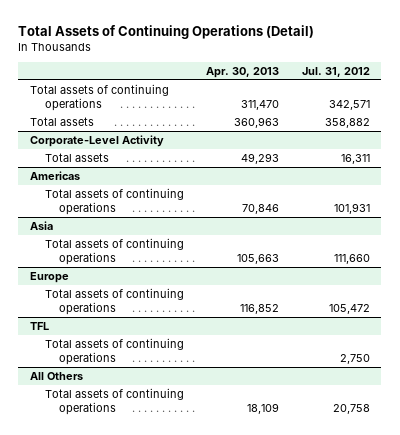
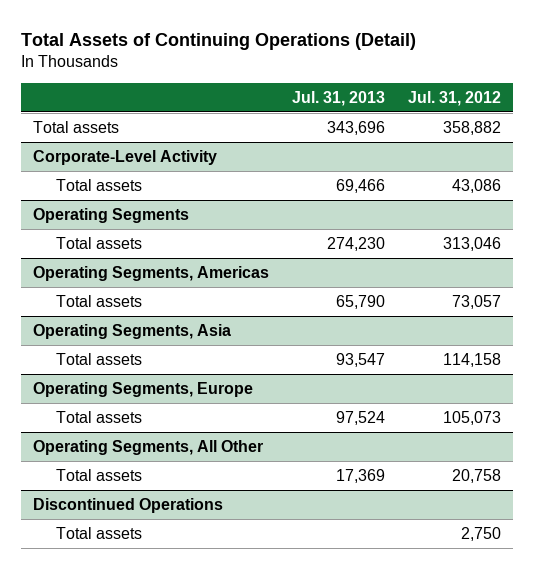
- | Apr. 30, 2013 | Jul. 31, 2012
+ | Jul. 31, 2013 | Jul. 31, 2012
- Total assets of continuing operations | 311,470 | 342,571
@ Corporate-Level Activity
- Total assets | 49,293 | 16,311
- Americas
- Total assets of continuing operations | 70,846 | 101,931
- Asia
- Total assets of continuing operations | 105,663 | 111,660
- Europe
- Total assets of continuing operations | 116,852 | 105,472
- TFL
- Total assets of continuing operations | | 2,750
- All Others
- Total assets of continuing operations | 18,109 | 20,758
@ Corporate-Level Activity
+ Total assets | 69,466 | 43,086
+ Operating Segments
+ Total assets | 274,230 | 313,046
+ Operating Segments, Americas
+ Total assets | 65,790 | 73,057
+ Operating Segments, Asia
+ Total assets | 93,547 | 114,158
+ Operating Segments, Europe
+ Total assets | 97,524 | 105,073
+ Operating Segments, All Other
+ Total assets | 17,369 | 20,758
+ Discontinued Operations
+ Total assets | | 2,750

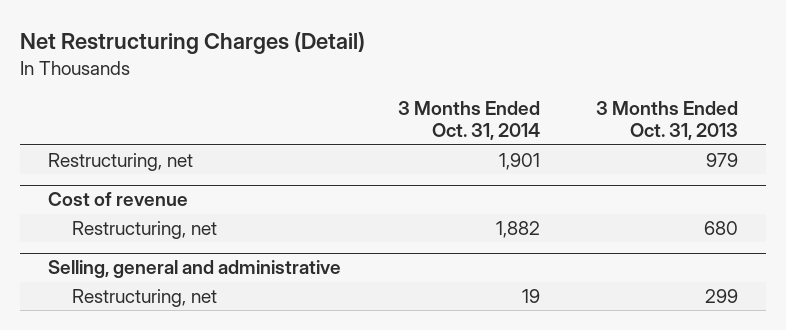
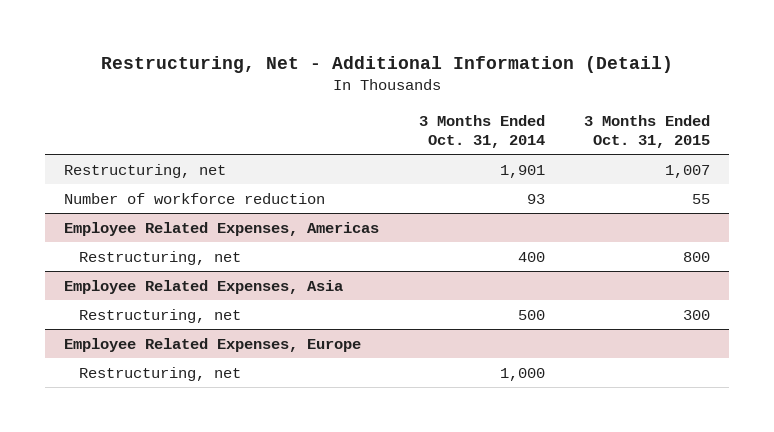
- Net Restructuring Charges (Detail)
+ Restructuring, Net - Additional Information (Detail)
- | 3 Months Ended Oct. 31, 2014 | 3 Months Ended Oct. 31, 2013
+ | 3 Months Ended Oct. 31, 2014 | 3 Months Ended Oct. 31, 2015
- Cost of revenue
- Restructuring, net | 1,882 | 680
- Selling, general and administrative
- Restructuring, net | 19 | 299
+ Number of workforce reduction | 93 | 55
+ Employee Related Expenses, Americas
+ Restructuring, net | 400 | 800
+ Employee Related Expenses, Asia
+ Restructuring, net | 500 | 300
+ Employee Related Expenses, Europe
+ Restructuring, net | 1,000 |

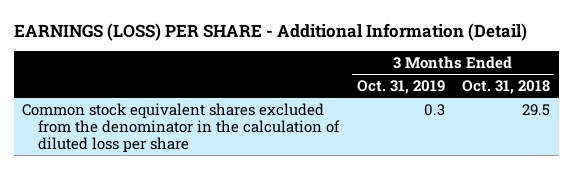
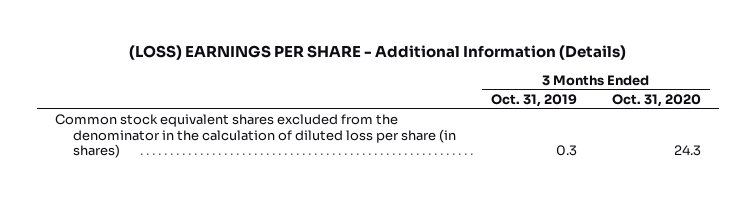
- EARNINGS (LOSS) PER SHARE - Additional Information (Detail)
+ (LOSS) EARNINGS PER SHARE - Additional Information (Details)
- | 3 Months Ended Oct. 31, 2019 | 3 Months Ended Oct. 31, 2018
+ | 3 Months Ended Oct. 31, 2019 | 3 Months Ended Oct. 31, 2020
- Common stock equivalent shares excluded from the denominator in the calculation of diluted loss per share | 0.3 | 29.5
+ Common stock equivalent shares excluded from the denominator in the calculation of diluted loss per share (in shares) | 0.3 | 24.3

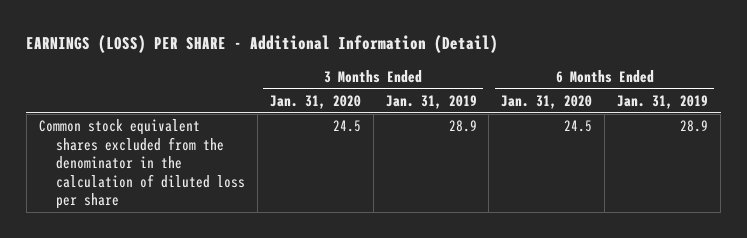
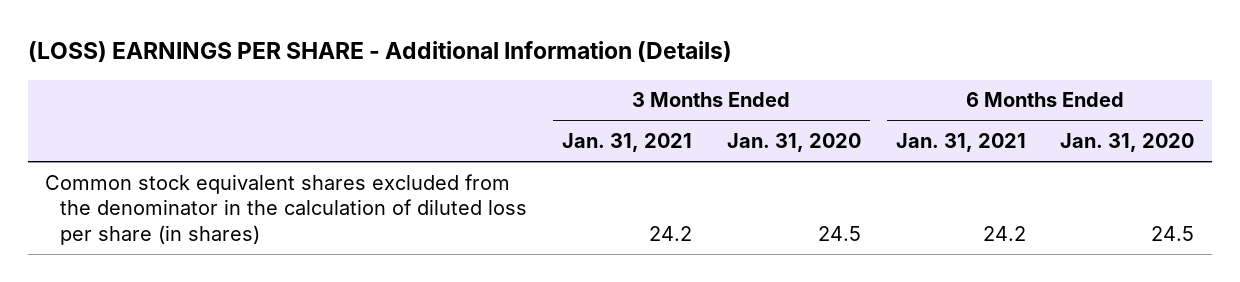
- EARNINGS (LOSS) PER SHARE - Additional Information (Detail)
+ (LOSS) EARNINGS PER SHARE - Additional Information (Details)
- | 3 Months Ended Jan. 31, 2020 | 3 Months Ended Jan. 31, 2019 | 6 Months Ended Jan. 31, 2020 | 6 Months Ended Jan. 31, 2019
+ | 3 Months Ended Jan. 31, 2021 | 3 Months Ended Jan. 31, 2020 | 6 Months Ended Jan. 31, 2021 | 6 Months Ended Jan. 31, 2020
- Common stock equivalent shares excluded from the denominator in the calculation of diluted loss per share | 24.5 | 28.9 | 24.5 | 28.9
+ Common stock equivalent shares excluded from the denominator in the calculation of diluted loss per share (in shares) | 24.2 | 24.5 | 24.2 | 24.5

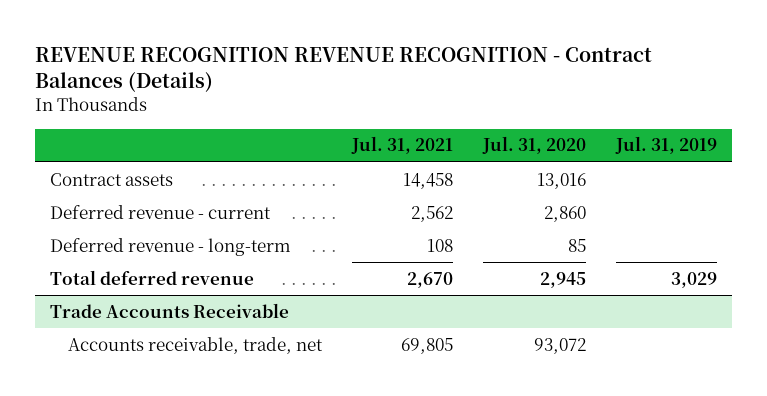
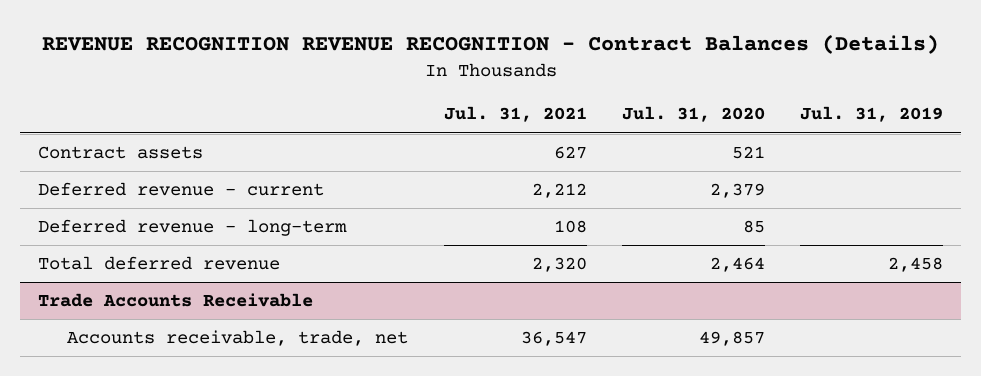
- Contract assets | 14,458 | 13,016 |
- Deferred revenue - current | 2,562 | 2,860 |
+ Contract assets | 627 | 521 |
+ Deferred revenue - current | 2,212 | 2,379 |
- Total deferred revenue | 2,670 | 2,945 | 3,029
+ Total deferred revenue | 2,320 | 2,464 | 2,458
@ Trade Accounts Receivable
- Accounts receivable, trade, net | 69,805 | 93,072 |
+ Accounts receivable, trade, net | 36,547 | 49,857 |

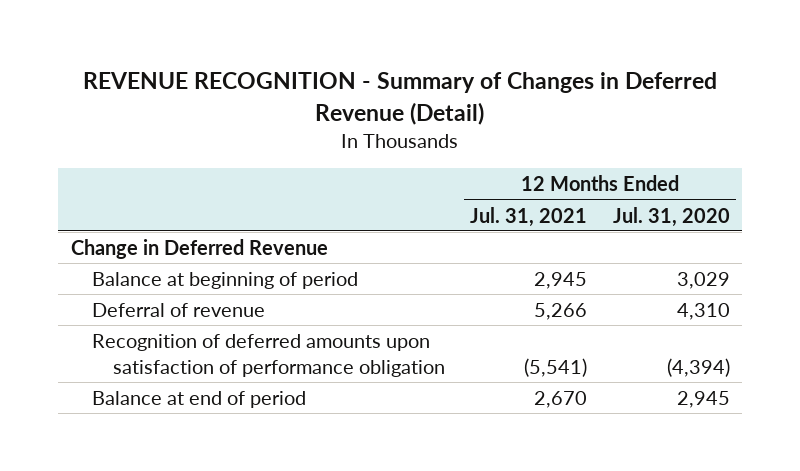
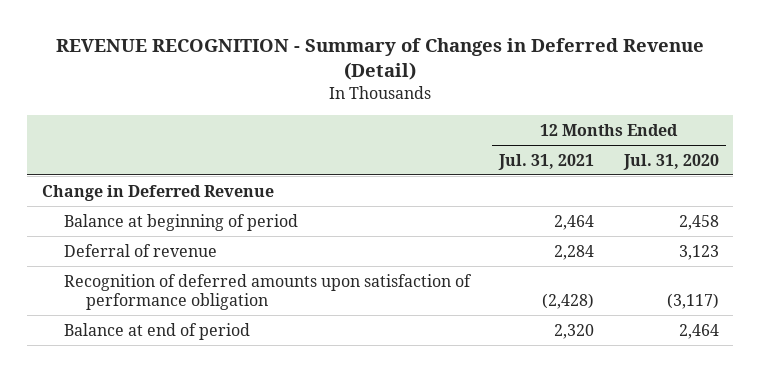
- Balance at beginning of period | 2,945 | 3,029
- Deferral of revenue | 5,266 | 4,310
- Recognition of deferred amounts upon satisfaction of performance obligation | (5,541) | (4,394)
- Balance at end of period | 2,670 | 2,945
+ Balance at beginning of period | 2,464 | 2,458
+ Deferral of revenue | 2,284 | 3,123
+ Recognition of deferred amounts upon satisfaction of performance obligation | (2,428) | (3,117)
+ Balance at end of period | 2,320 | 2,464

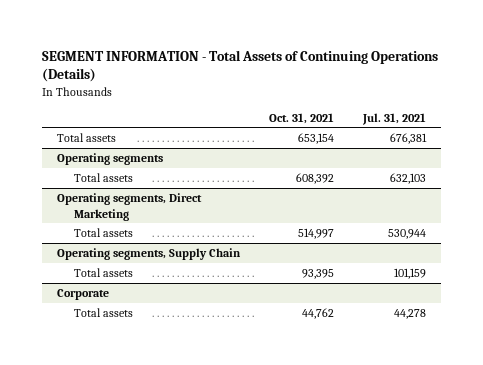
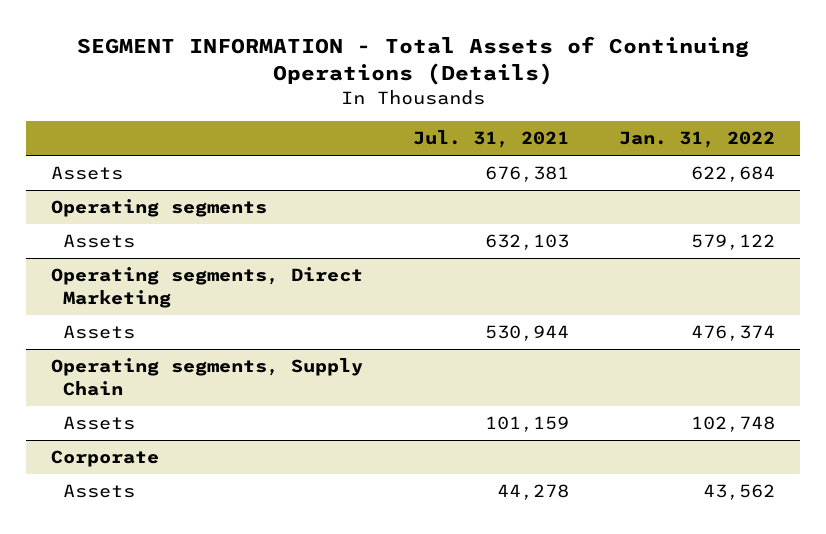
- | Oct. 31, 2021 | Jul. 31, 2021
+ | Jul. 31, 2021 | Jan. 31, 2022
- Total assets | 653,154 | 676,381
+ Assets | 676,381 | 622,684
@ Operating segments
- Total assets | 608,392 | 632,103
+ Assets | 632,103 | 579,122
@ Operating segments, Direct Marketing
- Total assets | 514,997 | 530,944
+ Assets | 530,944 | 476,374
@ Operating segments, Supply Chain
- Total assets | 93,395 | 101,159
+ Assets | 101,159 | 102,748
@ Corporate
- Total assets | 44,762 | 44,278
+ Assets | 44,278 | 43,562

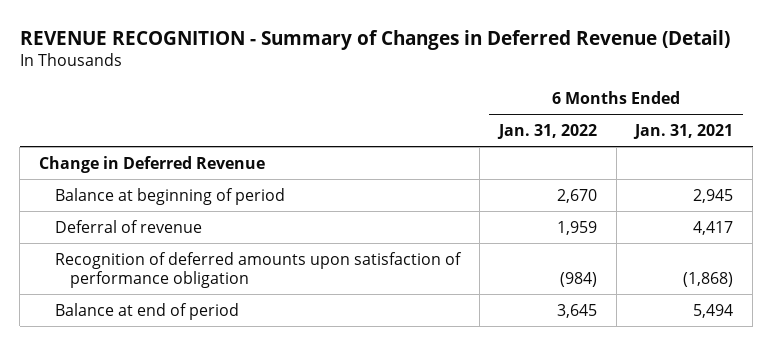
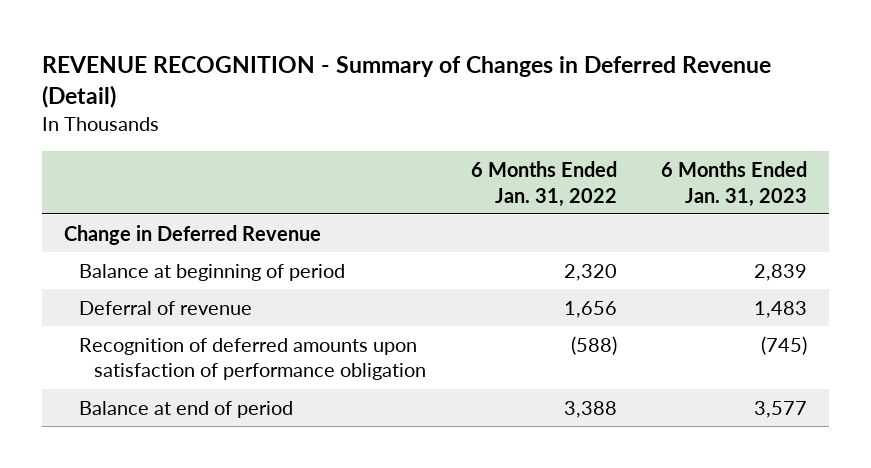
- | 6 Months Ended Jan. 31, 2022 | 6 Months Ended Jan. 31, 2021
+ | 6 Months Ended Jan. 31, 2022 | 6 Months Ended Jan. 31, 2023
- Balance at beginning of period | 2,670 | 2,945
- Deferral of revenue | 1,959 | 4,417
- Recognition of deferred amounts upon satisfaction of performance obligation | (984) | (1,868)
- Balance at end of period | 3,645 | 5,494
+ Balance at beginning of period | 2,320 | 2,839
+ Deferral of revenue | 1,656 | 1,483
+ Recognition of deferred amounts upon satisfaction of performance obligation | (588) | (745)
+ Balance at end of period | 3,388 | 3,577

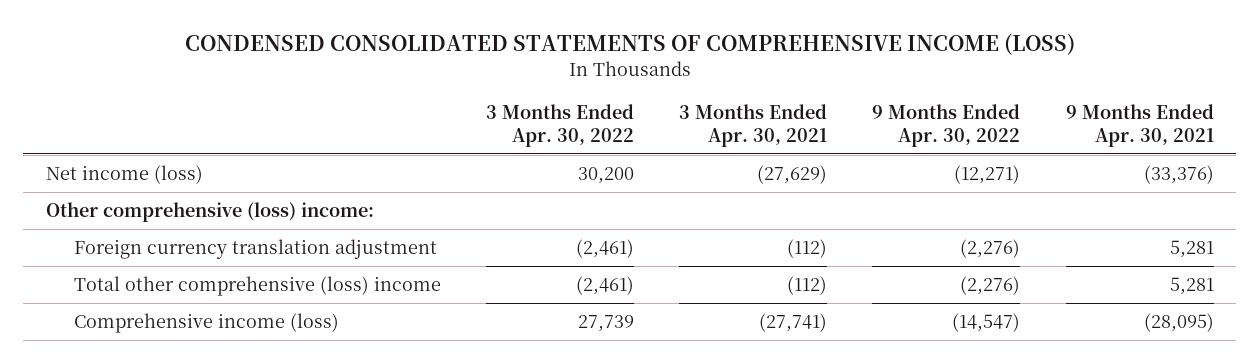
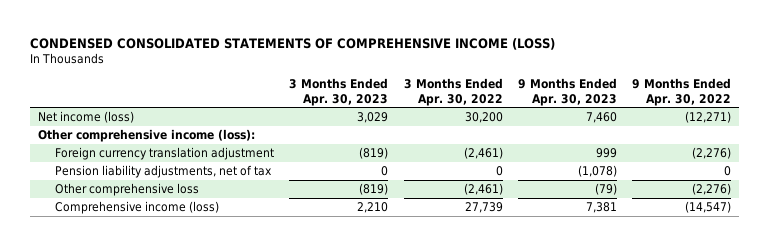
- | 3 Months Ended Apr. 30, 2022 | 3 Months Ended Apr. 30, 2021 | 9 Months Ended Apr. 30, 2022 | 9 Months Ended Apr. 30, 2021
+ | 3 Months Ended Apr. 30, 2023 | 3 Months Ended Apr. 30, 2022 | 9 Months Ended Apr. 30, 2023 | 9 Months Ended Apr. 30, 2022
- Other comprehensive (loss) income:
+ Other comprehensive income (loss):
- Total other comprehensive (loss) income | (2,461) | (112) | (2,276) | 5,281
+ Pension liability adjustments, net of tax | 0 | 0 | (1,078) | 0
+ Other comprehensive loss | (819) | (2,461) | (79) | (2,276)

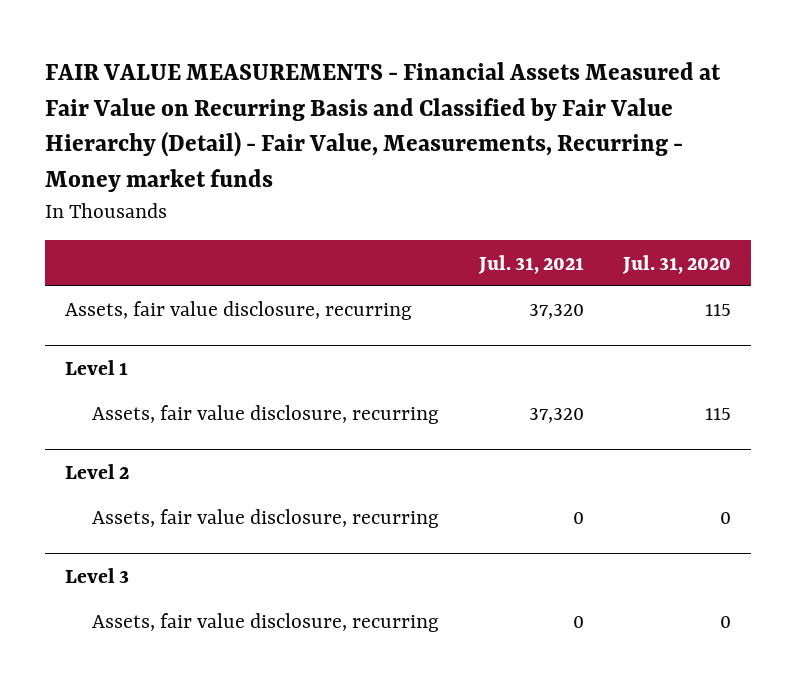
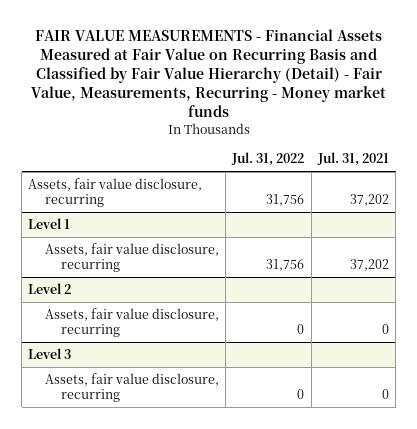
- | Jul. 31, 2021 | Jul. 31, 2020
+ | Jul. 31, 2022 | Jul. 31, 2021
- Assets, fair value disclosure, recurring | 37,320 | 115
+ Assets, fair value disclosure, recurring | 31,756 | 37,202
@ Level 1
- Assets, fair value disclosure, recurring | 37,320 | 115
+ Assets, fair value disclosure, recurring | 31,756 | 37,202

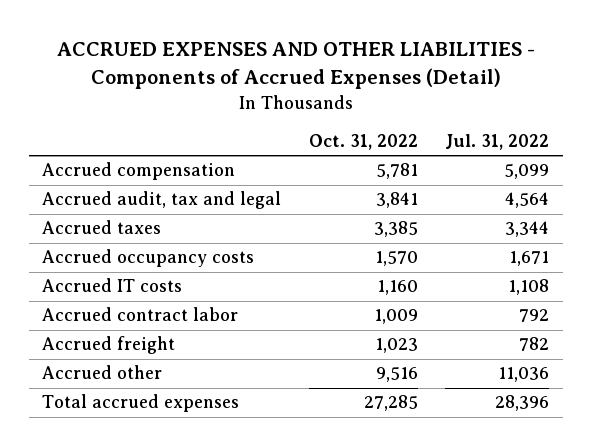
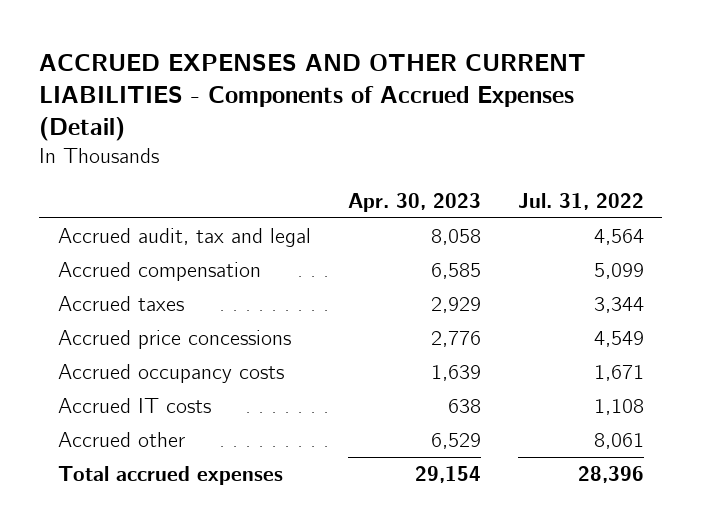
- ACCRUED EXPENSES AND OTHER LIABILITIES - Components of Accrued Expenses (Detail)
+ ACCRUED EXPENSES AND OTHER CURRENT LIABILITIES - Components of Accrued Expenses (Detail)
- | Oct. 31, 2022 | Jul. 31, 2022
+ | Apr. 30, 2023 | Jul. 31, 2022
moved down: Accrued compensation | 6,585 | 5,099
+ Accrued price concessions | 2,776 | 4,549
- Accrued contract labor | 1,009 | 792
- Accrued freight | 1,023 | 782
- Accrued other | 9,516 | 11,036
+ Accrued other | 6,529 | 8,061

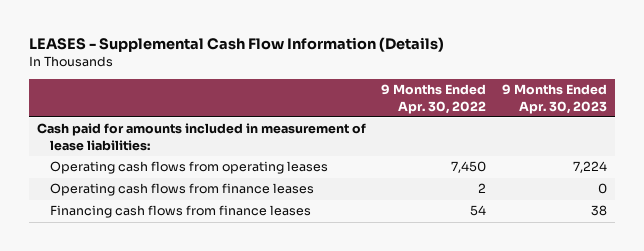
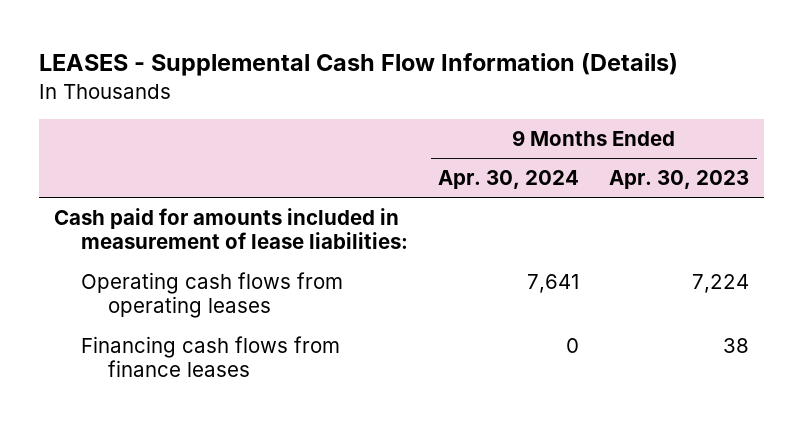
- | 9 Months Ended Apr. 30, 2022 | 9 Months Ended Apr. 30, 2023
+ | 9 Months Ended Apr. 30, 2024 | 9 Months Ended Apr. 30, 2023
- Operating cash flows from finance leases | 2 | 0

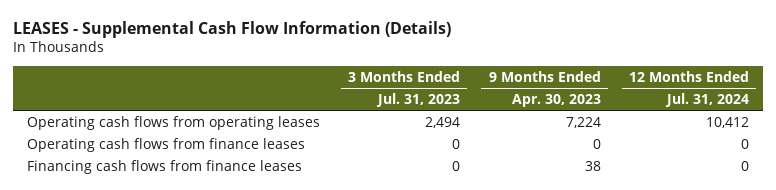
- | 9 Months Ended Apr. 30, 2024 | 9 Months Ended Apr. 30, 2023
+ | 3 Months Ended Jul. 31, 2023 | 9 Months Ended Apr. 30, 2023 | 12 Months Ended Jul. 31, 2024
- Cash paid for amounts included in measurement of lease liabilities:
+ Operating cash flows from finance leases | 0 | 0 | 0

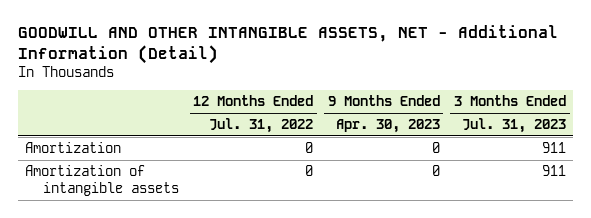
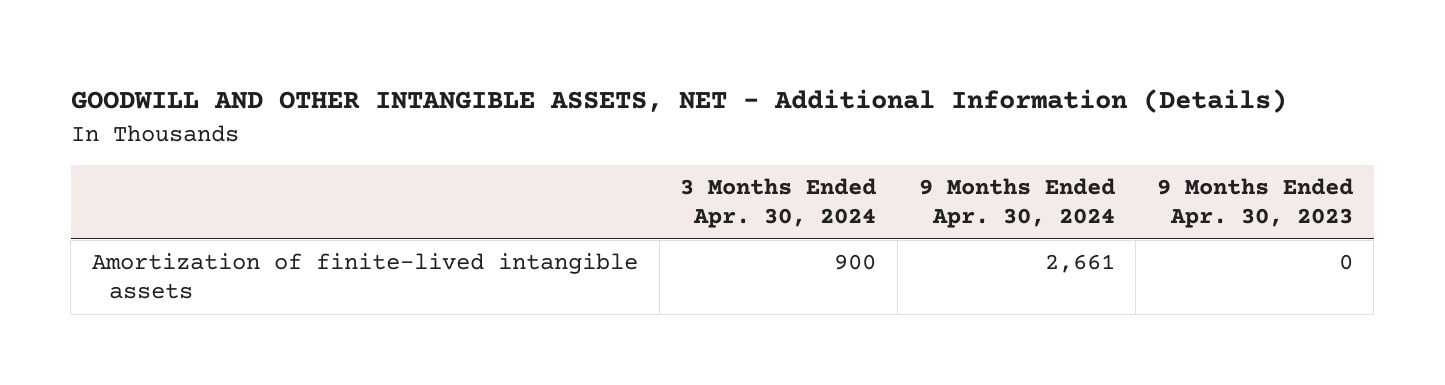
- GOODWILL AND OTHER INTANGIBLE ASSETS, NET - Additional Information (Detail)
+ GOODWILL AND OTHER INTANGIBLE ASSETS, NET - Additional Information (Details)
- | 12 Months Ended Jul. 31, 2022 | 9 Months Ended Apr. 30, 2023 | 3 Months Ended Jul. 31, 2023
+ | 3 Months Ended Apr. 30, 2024 | 9 Months Ended Apr. 30, 2024 | 9 Months Ended Apr. 30, 2023
- Amortization | 0 | 0 | 911
- Amortization of intangible assets | 0 | 0 | 911
+ Amortization of finite-lived intangible assets | 900 | 2,661 | 0

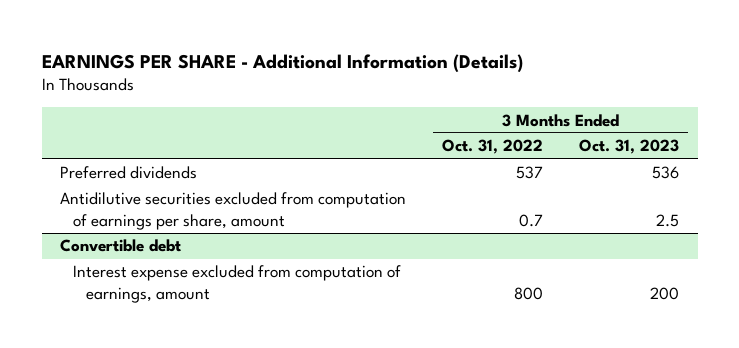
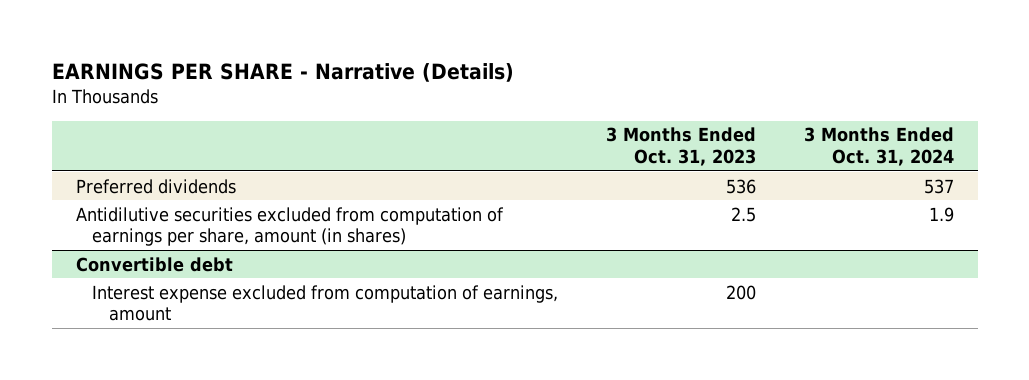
- EARNINGS PER SHARE - Additional Information (Details)
+ EARNINGS PER SHARE - Narrative (Details)
- | 3 Months Ended Oct. 31, 2022 | 3 Months Ended Oct. 31, 2023
+ | 3 Months Ended Oct. 31, 2023 | 3 Months Ended Oct. 31, 2024
- Antidilutive securities excluded from computation of earnings per share, amount | 0.7 | 2.5
+ Antidilutive securities excluded from computation of earnings per share, amount (in shares) | 2.5 | 1.9

